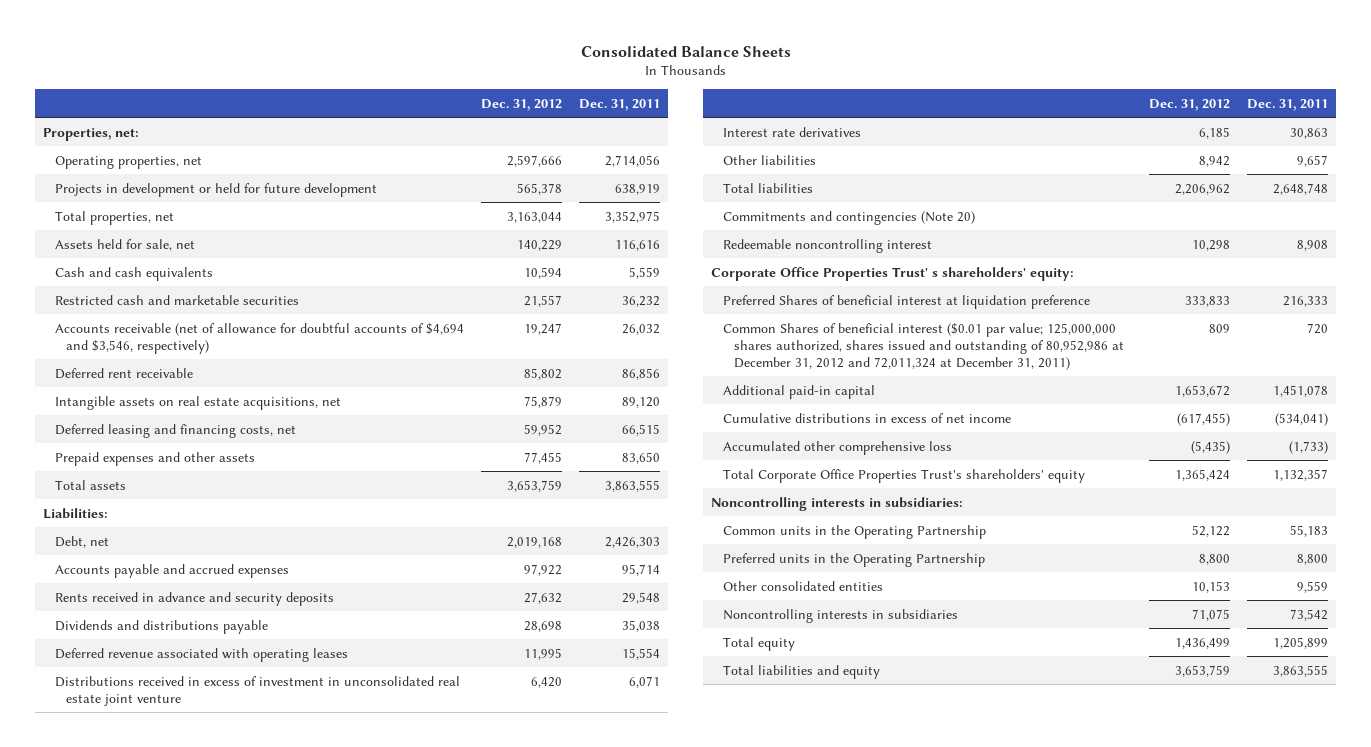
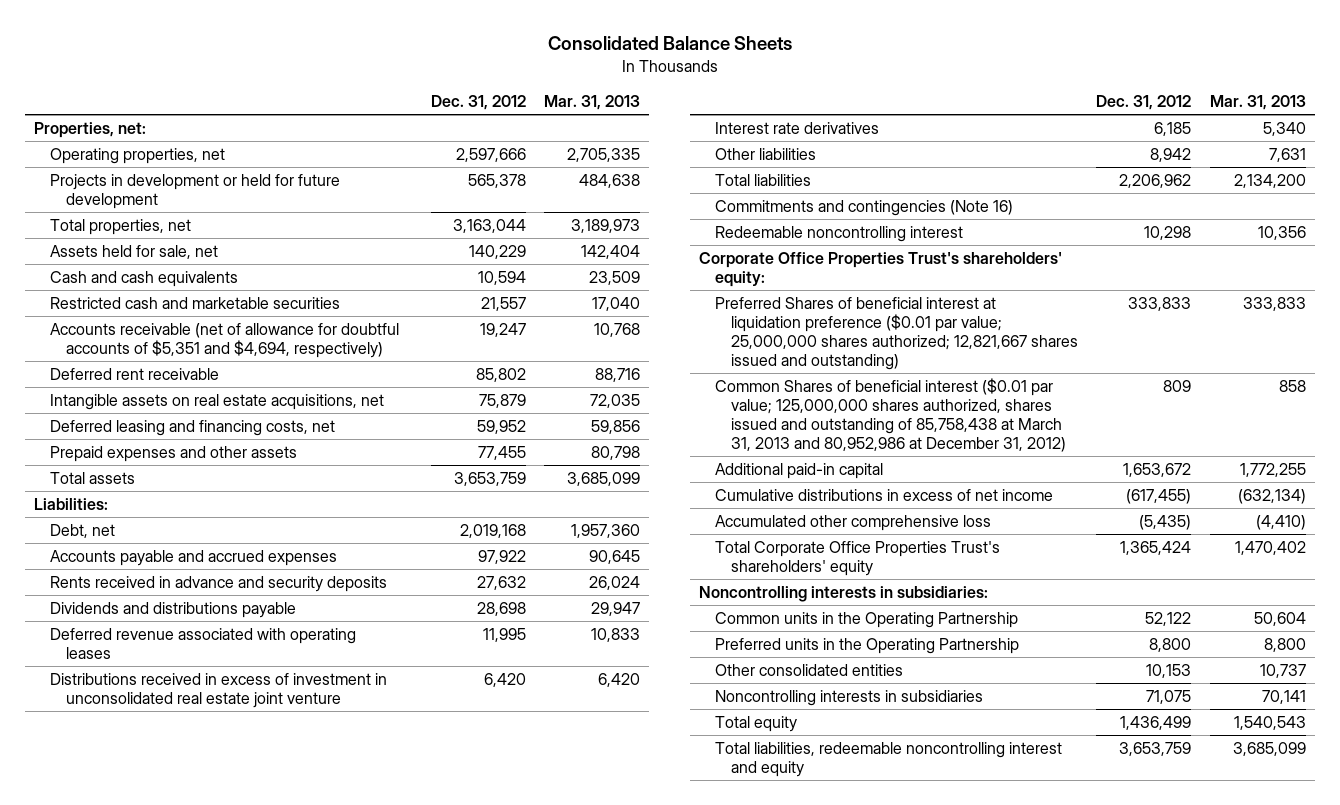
- | Dec. 31, 2012 | Dec. 31, 2011
+ | Dec. 31, 2012 | Mar. 31, 2013
- Accounts receivable (net of allowance for doubtful accounts of $4,694 and $3,546, respectively) | 19,247 | 26,032
+ Accounts receivable (net of allowance for doubtful accounts of $5,351 and $4,694, respectively) | 19,247 | 10,768
- Commitments and contingencies (Note 20)
+ Commitments and contingencies (Note 16)
- Corporate Office Properties Trust' s shareholders' equity:
- Preferred Shares of beneficial interest at liquidation preference | 333,833 | 216,333
- Common Shares of beneficial interest ($0.01 par value; 125,000,000 shares authorized, shares issued and outstanding of 80,952,986 at December 31, 2012 and 72,011,324 at December 31, 2011) | 809 | 720
+ Corporate Office Properties Trust's shareholders' equity:
+ Preferred Shares of beneficial interest at liquidation preference ($0.01 par value; 25,000,000 shares authorized; 12,821,667 shares issued and outstanding) | 333,833 | 333,833
+ Common Shares of beneficial interest ($0.01 par value; 125,000,000 shares authorized, shares issued and outstanding of 85,758,438 at March 31, 2013 and 80,952,986 at December 31, 2012) | 809 | 858
- Total liabilities and equity | 3,653,759 | 3,863,555
+ Total liabilities, redeemable noncontrolling interest and equity | 3,653,759 | 3,685,099

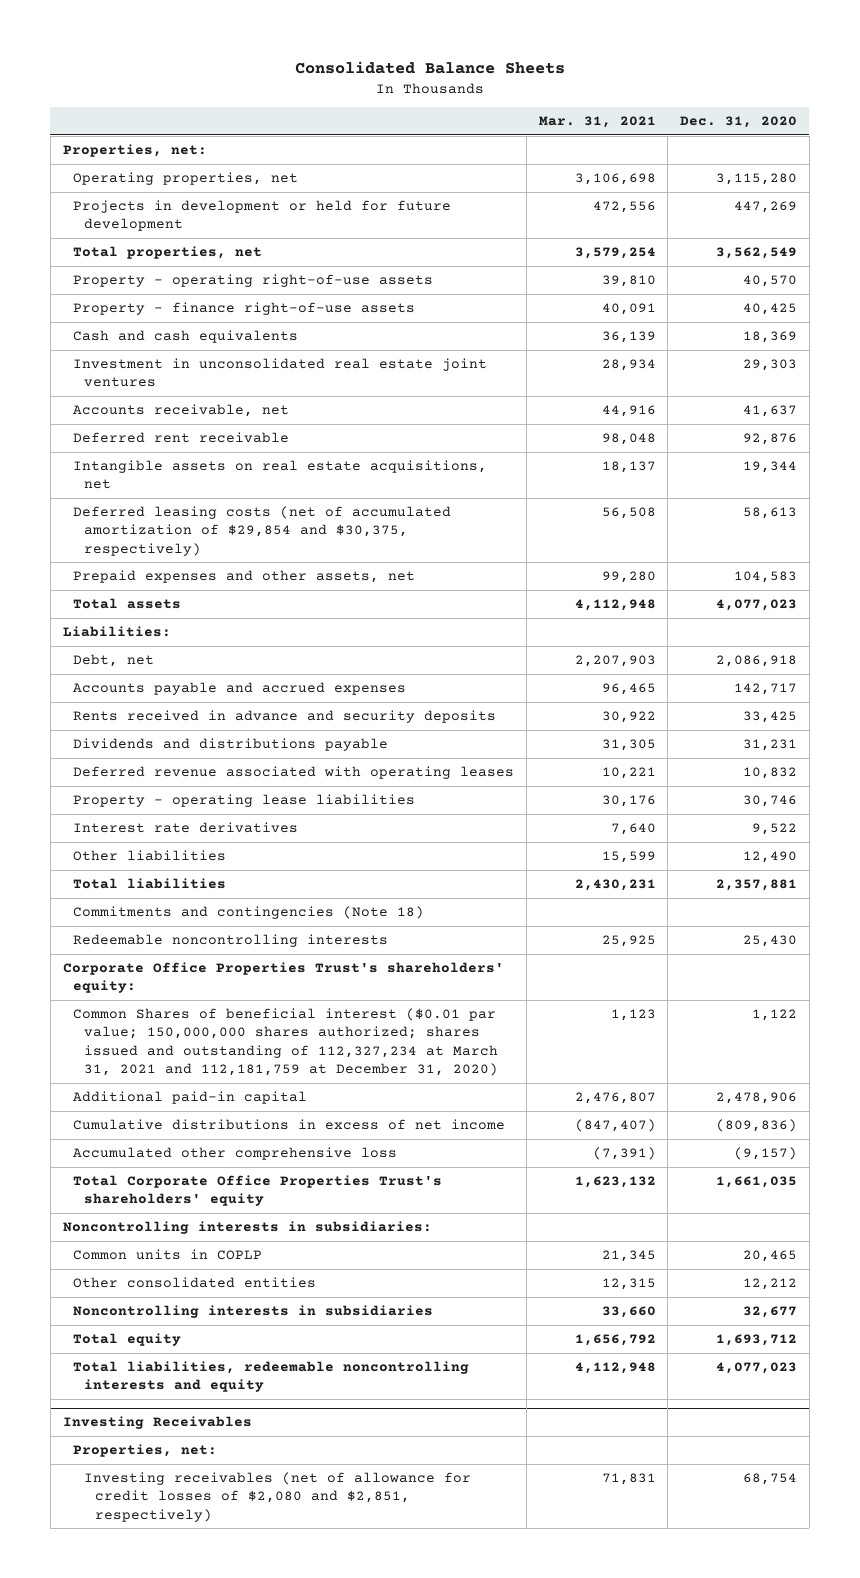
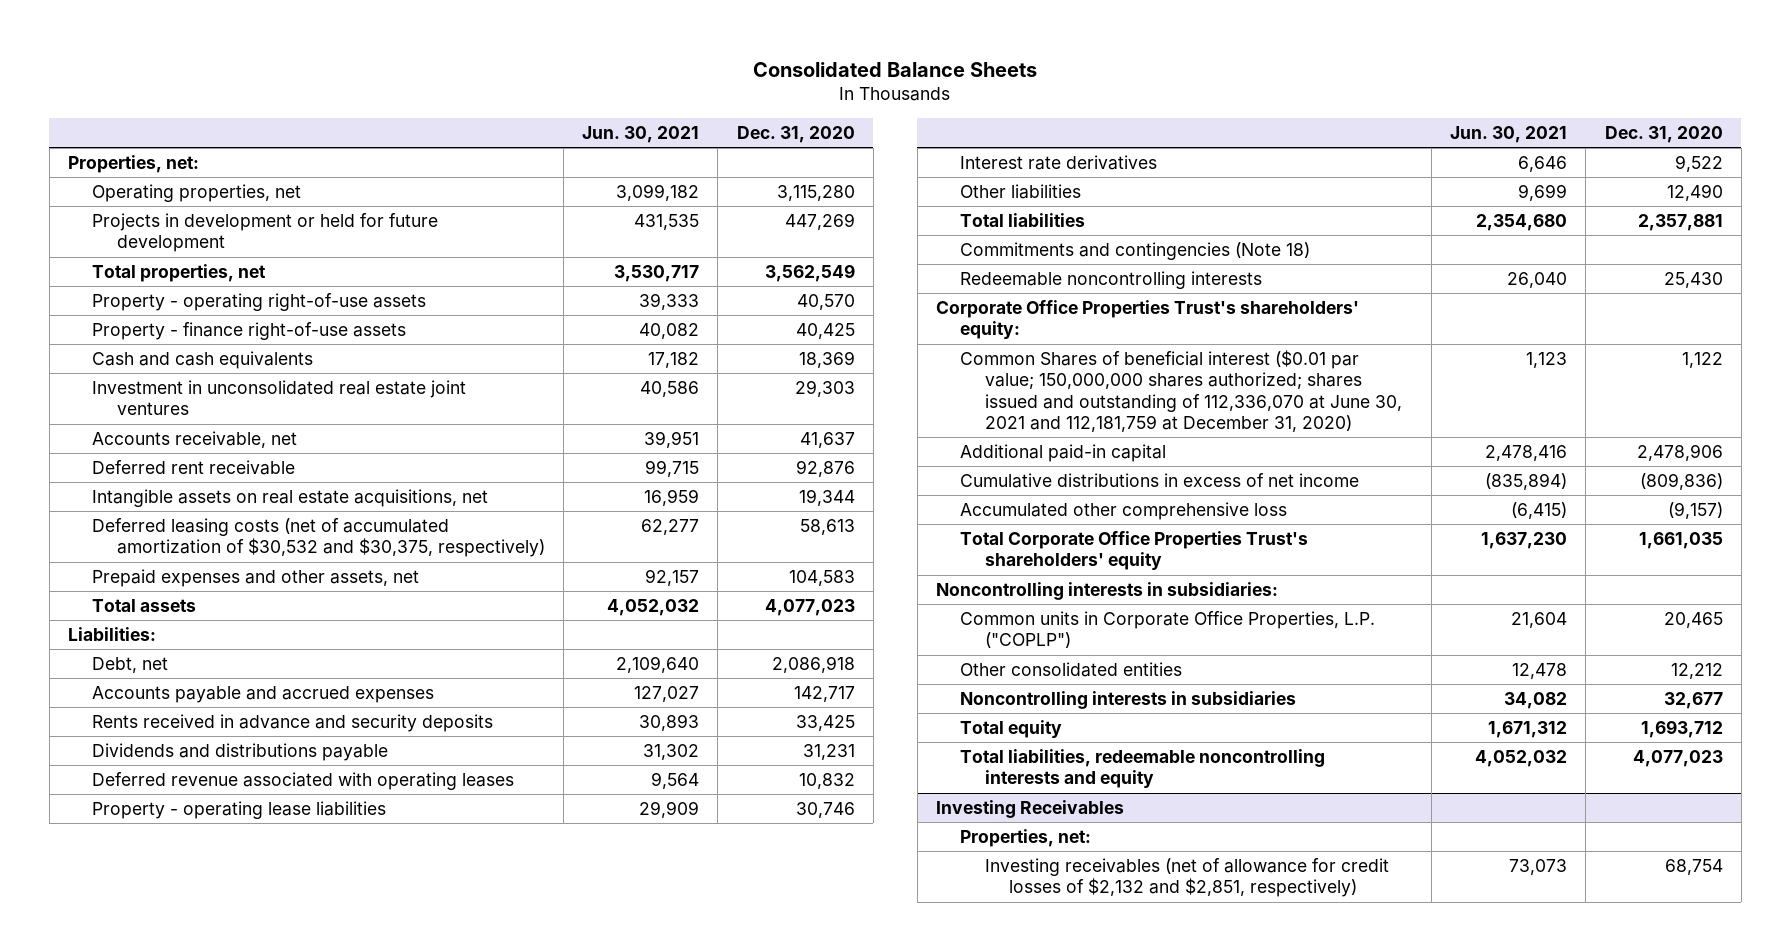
- | Mar. 31, 2021 | Dec. 31, 2020
+ | Jun. 30, 2021 | Dec. 31, 2020
- Deferred leasing costs (net of accumulated amortization of $29,854 and $30,375, respectively) | 56,508 | 58,613
+ Deferred leasing costs (net of accumulated amortization of $30,532 and $30,375, respectively) | 62,277 | 58,613
- Common Shares of beneficial interest ($0.01 par value; 150,000,000 shares authorized; shares issued and outstanding of 112,327,234 at March 31, 2021 and 112,181,759 at December 31, 2020) | 1,123 | 1,122
+ Common Shares of beneficial interest ($0.01 par value; 150,000,000 shares authorized; shares issued and outstanding of 112,336,070 at June 30, 2021 and 112,181,759 at December 31, 2020) | 1,123 | 1,122
- Common units in COPLP | 21,345 | 20,465
+ Common units in Corporate Office Properties, L.P. ("COPLP") | 21,604 | 20,465
@ Investing Receivables
- Investing receivables (net of allowance for credit losses of $2,080 and $2,851, respectively) | 71,831 | 68,754
+ Investing receivables (net of allowance for credit losses of $2,132 and $2,851, respectively) | 73,073 | 68,754

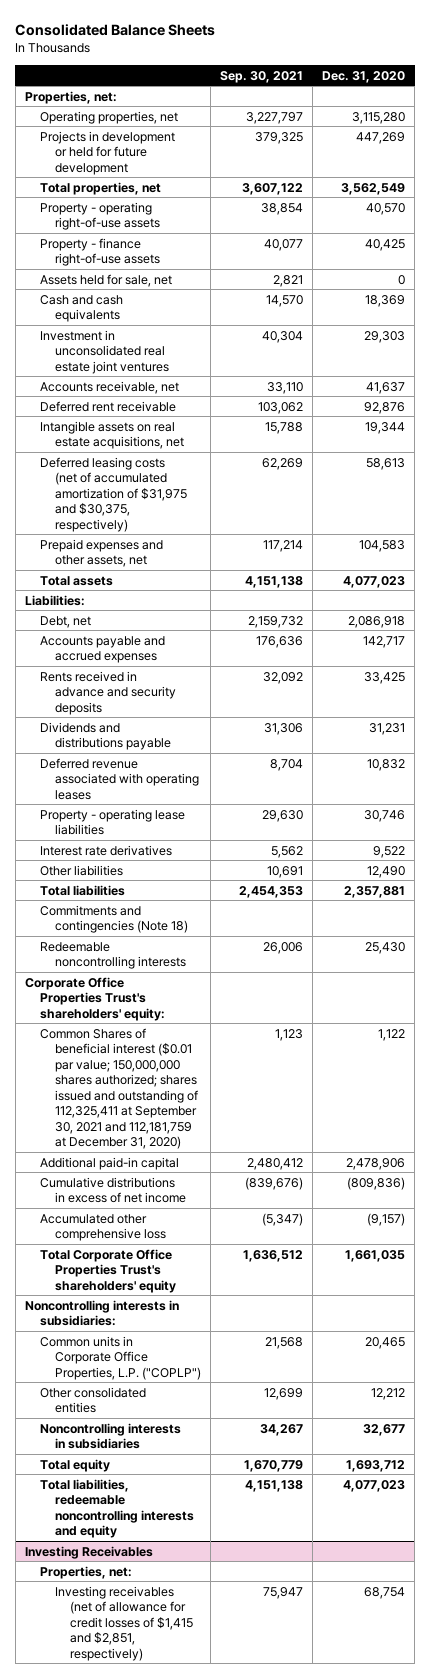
- | Jun. 30, 2021 | Dec. 31, 2020
+ | Sep. 30, 2021 | Dec. 31, 2020
+ Assets held for sale, net | 2,821 | 0
- Deferred leasing costs (net of accumulated amortization of $30,532 and $30,375, respectively) | 62,277 | 58,613
+ Deferred leasing costs (net of accumulated amortization of $31,975 and $30,375, respectively) | 62,269 | 58,613
- Common Shares of beneficial interest ($0.01 par value; 150,000,000 shares authorized; shares issued and outstanding of 112,336,070 at June 30, 2021 and 112,181,759 at December 31, 2020) | 1,123 | 1,122
+ Common Shares of beneficial interest ($0.01 par value; 150,000,000 shares authorized; shares issued and outstanding of 112,325,411 at September 30, 2021 and 112,181,759 at December 31, 2020) | 1,123 | 1,122
@ Investing Receivables
- Investing receivables (net of allowance for credit losses of $2,132 and $2,851, respectively) | 73,073 | 68,754
+ Investing receivables (net of allowance for credit losses of $1,415 and $2,851, respectively) | 75,947 | 68,754

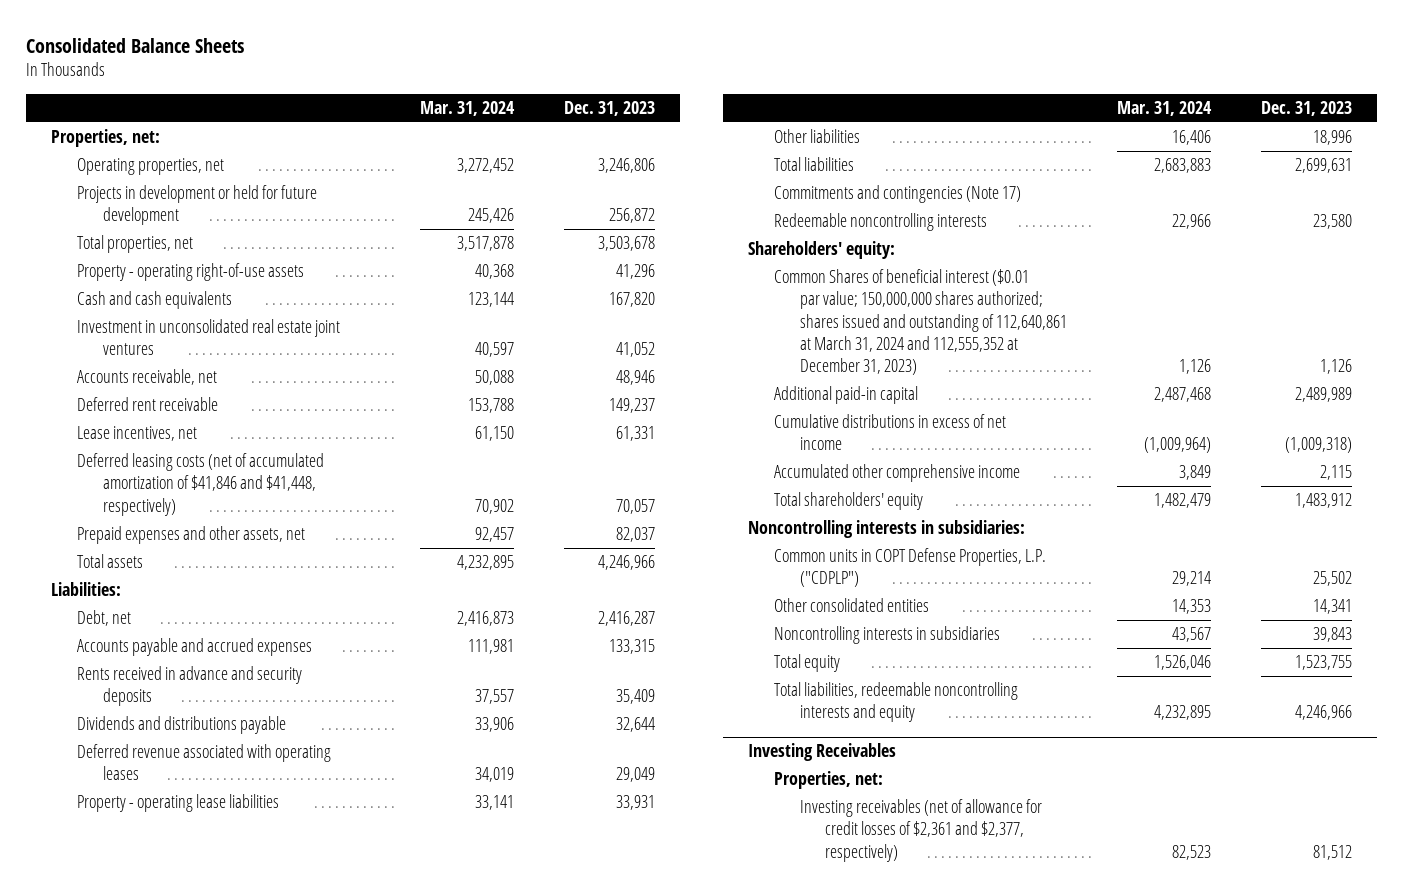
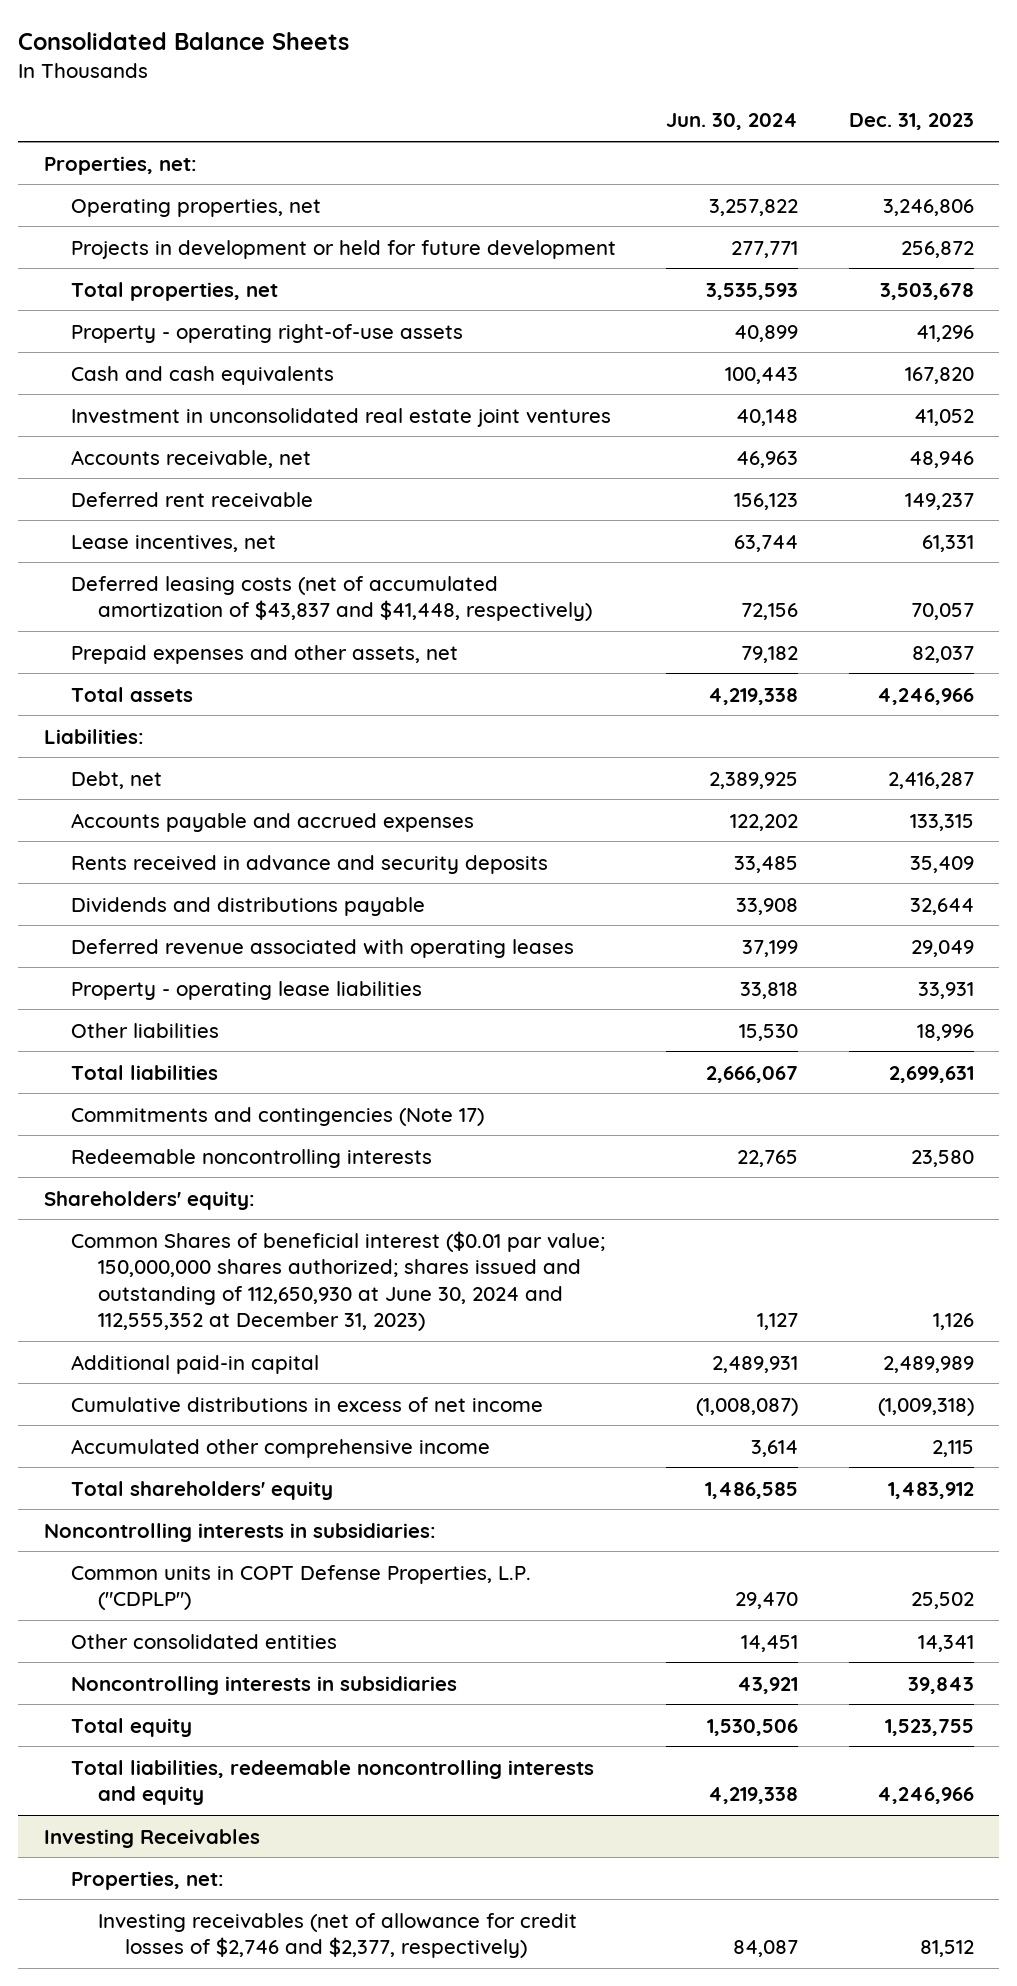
- | Mar. 31, 2024 | Dec. 31, 2023
+ | Jun. 30, 2024 | Dec. 31, 2023
- Deferred leasing costs (net of accumulated amortization of $41,846 and $41,448, respectively) | 70,902 | 70,057
+ Deferred leasing costs (net of accumulated amortization of $43,837 and $41,448, respectively) | 72,156 | 70,057
- Common Shares of beneficial interest ($0.01 par value; 150,000,000 shares authorized; shares issued and outstanding of 112,640,861 at March 31, 2024 and 112,555,352 at December 31, 2023) | 1,126 | 1,126
+ Common Shares of beneficial interest ($0.01 par value; 150,000,000 shares authorized; shares issued and outstanding of 112,650,930 at June 30, 2024 and 112,555,352 at December 31, 2023) | 1,127 | 1,126
@ Investing Receivables
- Investing receivables (net of allowance for credit losses of $2,361 and $2,377, respectively) | 82,523 | 81,512
+ Investing receivables (net of allowance for credit losses of $2,746 and $2,377, respectively) | 84,087 | 81,512

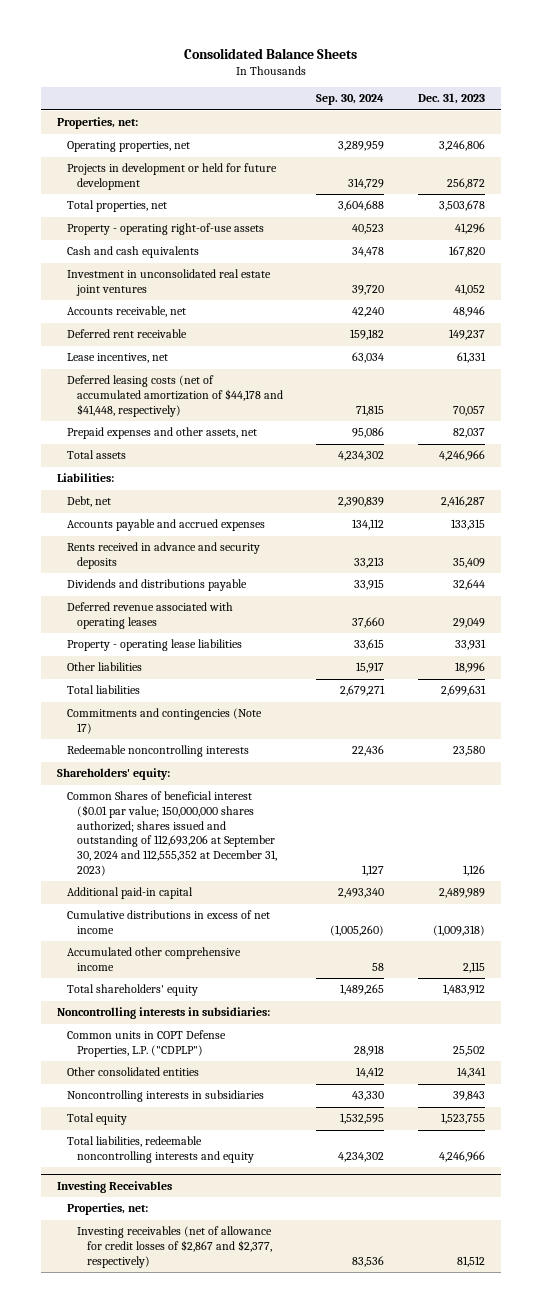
- | Jun. 30, 2024 | Dec. 31, 2023
+ | Sep. 30, 2024 | Dec. 31, 2023
- Deferred leasing costs (net of accumulated amortization of $43,837 and $41,448, respectively) | 72,156 | 70,057
+ Deferred leasing costs (net of accumulated amortization of $44,178 and $41,448, respectively) | 71,815 | 70,057
- Common Shares of beneficial interest ($0.01 par value; 150,000,000 shares authorized; shares issued and outstanding of 112,650,930 at June 30, 2024 and 112,555,352 at December 31, 2023) | 1,127 | 1,126
+ Common Shares of beneficial interest ($0.01 par value; 150,000,000 shares authorized; shares issued and outstanding of 112,693,206 at September 30, 2024 and 112,555,352 at December 31, 2023) | 1,127 | 1,126
@ Investing Receivables
- Investing receivables (net of allowance for credit losses of $2,746 and $2,377, respectively) | 84,087 | 81,512
+ Investing receivables (net of allowance for credit losses of $2,867 and $2,377, respectively) | 83,536 | 81,512

